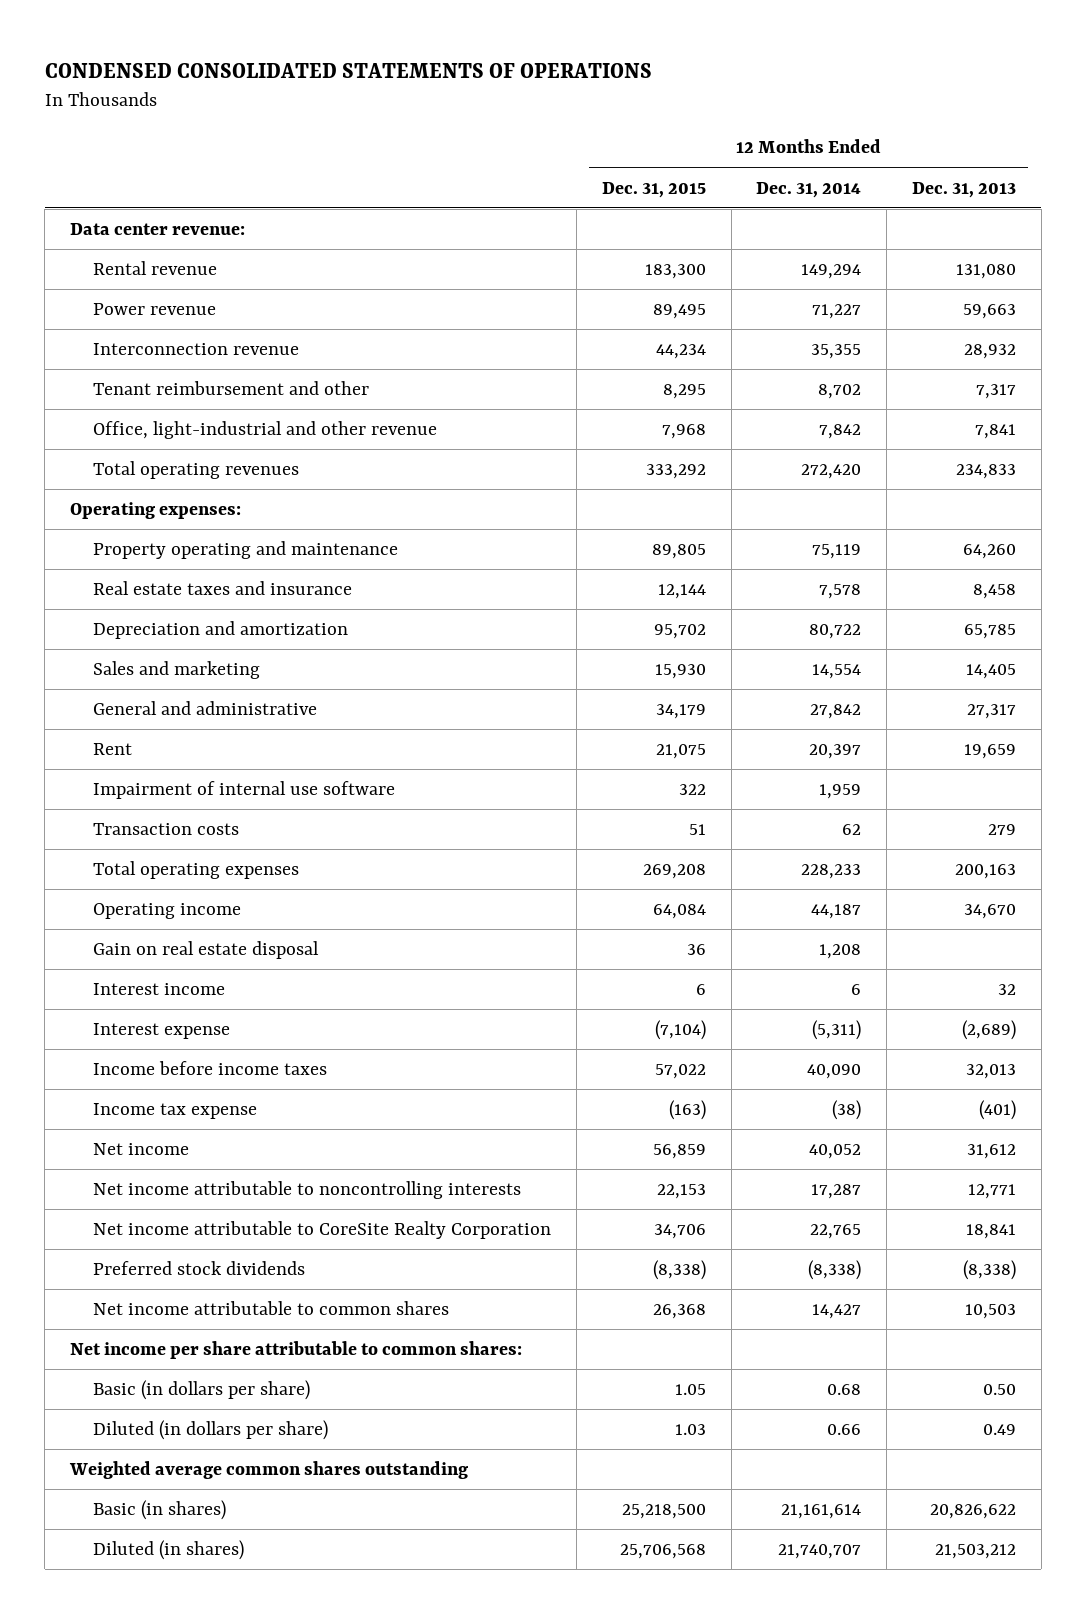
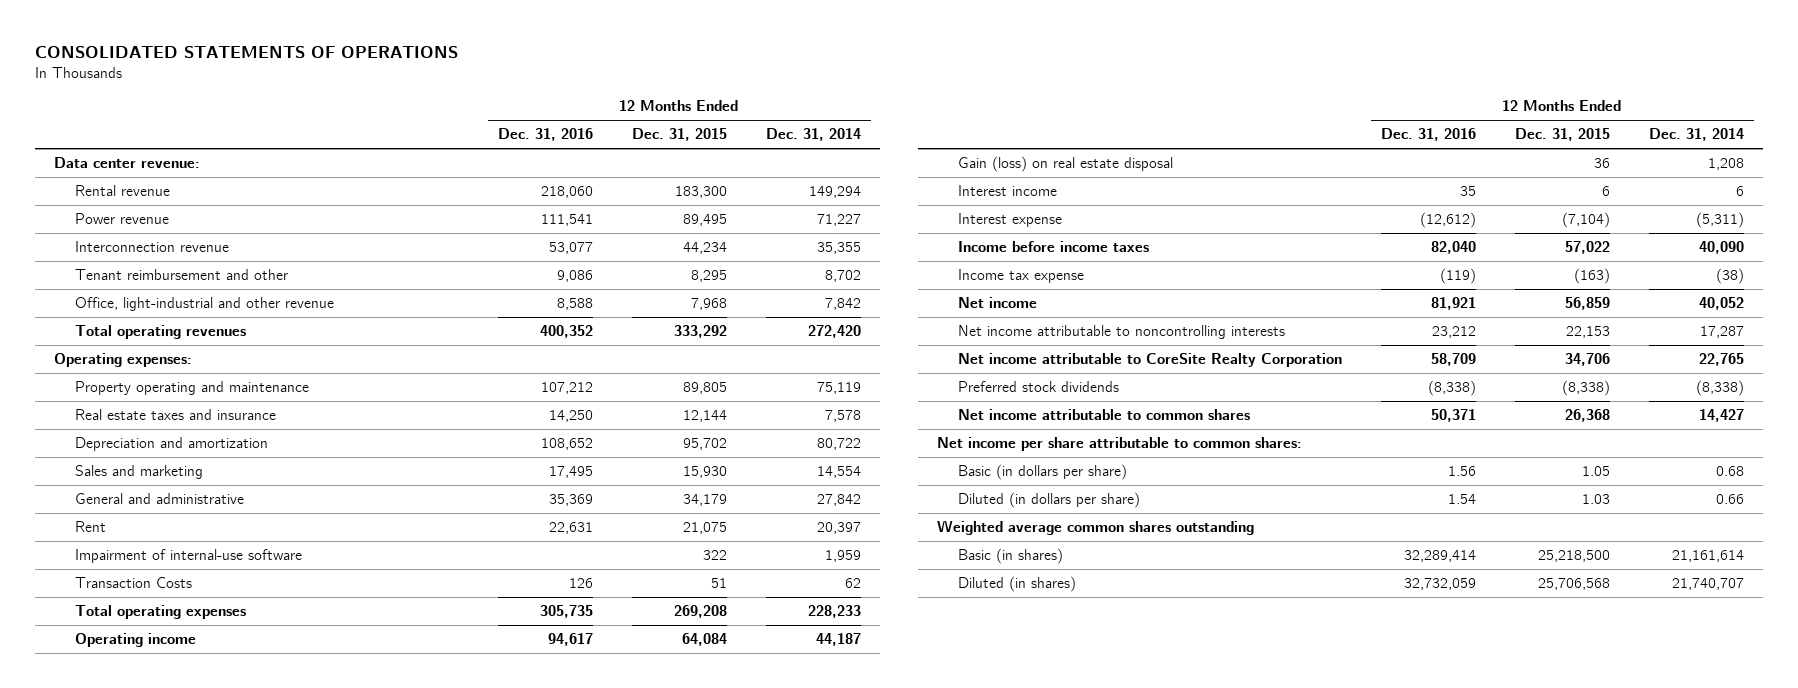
- CONDENSED CONSOLIDATED STATEMENTS OF OPERATIONS
+ CONSOLIDATED STATEMENTS OF OPERATIONS
- | 12 Months Ended Dec. 31, 2015 | 12 Months Ended Dec. 31, 2014 | 12 Months Ended Dec. 31, 2013
+ | 12 Months Ended Dec. 31, 2016 | 12 Months Ended Dec. 31, 2015 | 12 Months Ended Dec. 31, 2014
- Impairment of internal use software | 322 | 1,959 |
- Transaction costs | 51 | 62 | 279
+ Impairment of internal-use software | | 322 | 1,959
+ Transaction Costs | 126 | 51 | 62
- Gain on real estate disposal | 36 | 1,208 |
+ Gain (loss) on real estate disposal | | 36 | 1,208

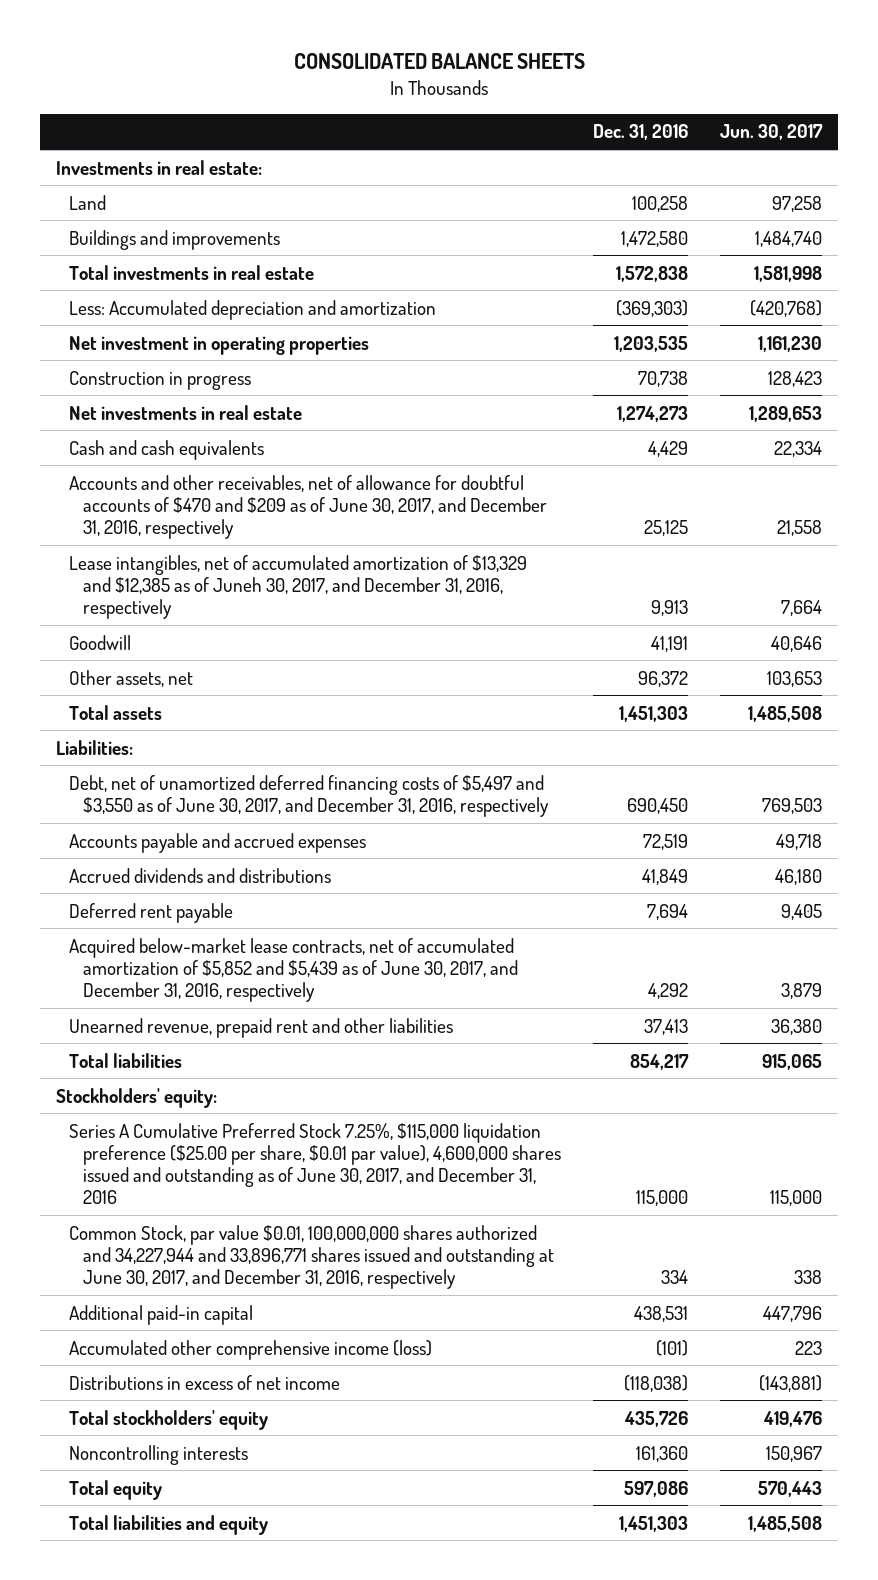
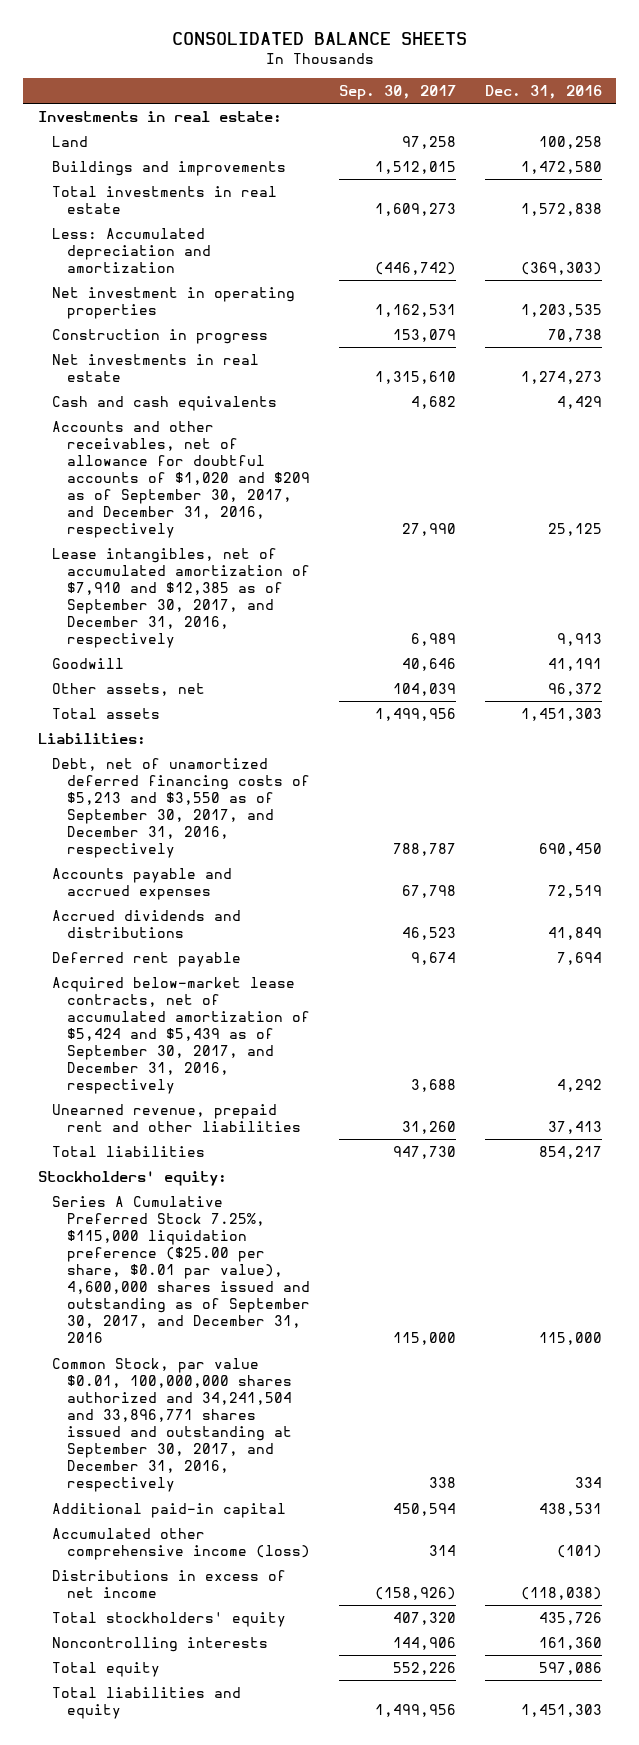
- | Dec. 31, 2016 | Jun. 30, 2017
+ | Sep. 30, 2017 | Dec. 31, 2016
- Accounts and other receivables, net of allowance for doubtful accounts of $470 and $209 as of June 30, 2017, and December 31, 2016, respectively | 25,125 | 21,558
- Lease intangibles, net of accumulated amortization of $13,329 and $12,385 as of Juneh 30, 2017, and December 31, 2016, respectively | 9,913 | 7,664
+ Accounts and other receivables, net of allowance for doubtful accounts of $1,020 and $209 as of September 30, 2017, and December 31, 2016, respectively | 27,990 | 25,125
+ Lease intangibles, net of accumulated amortization of $7,910 and $12,385 as of September 30, 2017, and December 31, 2016, respectively | 6,989 | 9,913
- Debt, net of unamortized deferred financing costs of $5,497 and $3,550 as of June 30, 2017, and December 31, 2016, respectively | 690,450 | 769,503
+ Debt, net of unamortized deferred financing costs of $5,213 and $3,550 as of September 30, 2017, and December 31, 2016, respectively | 788,787 | 690,450
- Acquired below-market lease contracts, net of accumulated amortization of $5,852 and $5,439 as of June 30, 2017, and December 31, 2016, respectively | 4,292 | 3,879
+ Acquired below-market lease contracts, net of accumulated amortization of $5,424 and $5,439 as of September 30, 2017, and December 31, 2016, respectively | 3,688 | 4,292
- Series A Cumulative Preferred Stock 7.25%, $115,000 liquidation preference ($25.00 per share, $0.01 par value), 4,600,000 shares issued and outstanding as of June 30, 2017, and December 31, 2016 | 115,000 | 115,000
- Common Stock, par value $0.01, 100,000,000 shares authorized and 34,227,944 and 33,896,771 shares issued and outstanding at June 30, 2017, and December 31, 2016, respectively | 334 | 338
+ Series A Cumulative Preferred Stock 7.25%, $115,000 liquidation preference ($25.00 per share, $0.01 par value), 4,600,000 shares issued and outstanding as of September 30, 2017, and December 31, 2016 | 115,000 | 115,000
+ Common Stock, par value $0.01, 100,000,000 shares authorized and 34,241,504 and 33,896,771 shares issued and outstanding at September 30, 2017, and December 31, 2016, respectively | 338 | 334

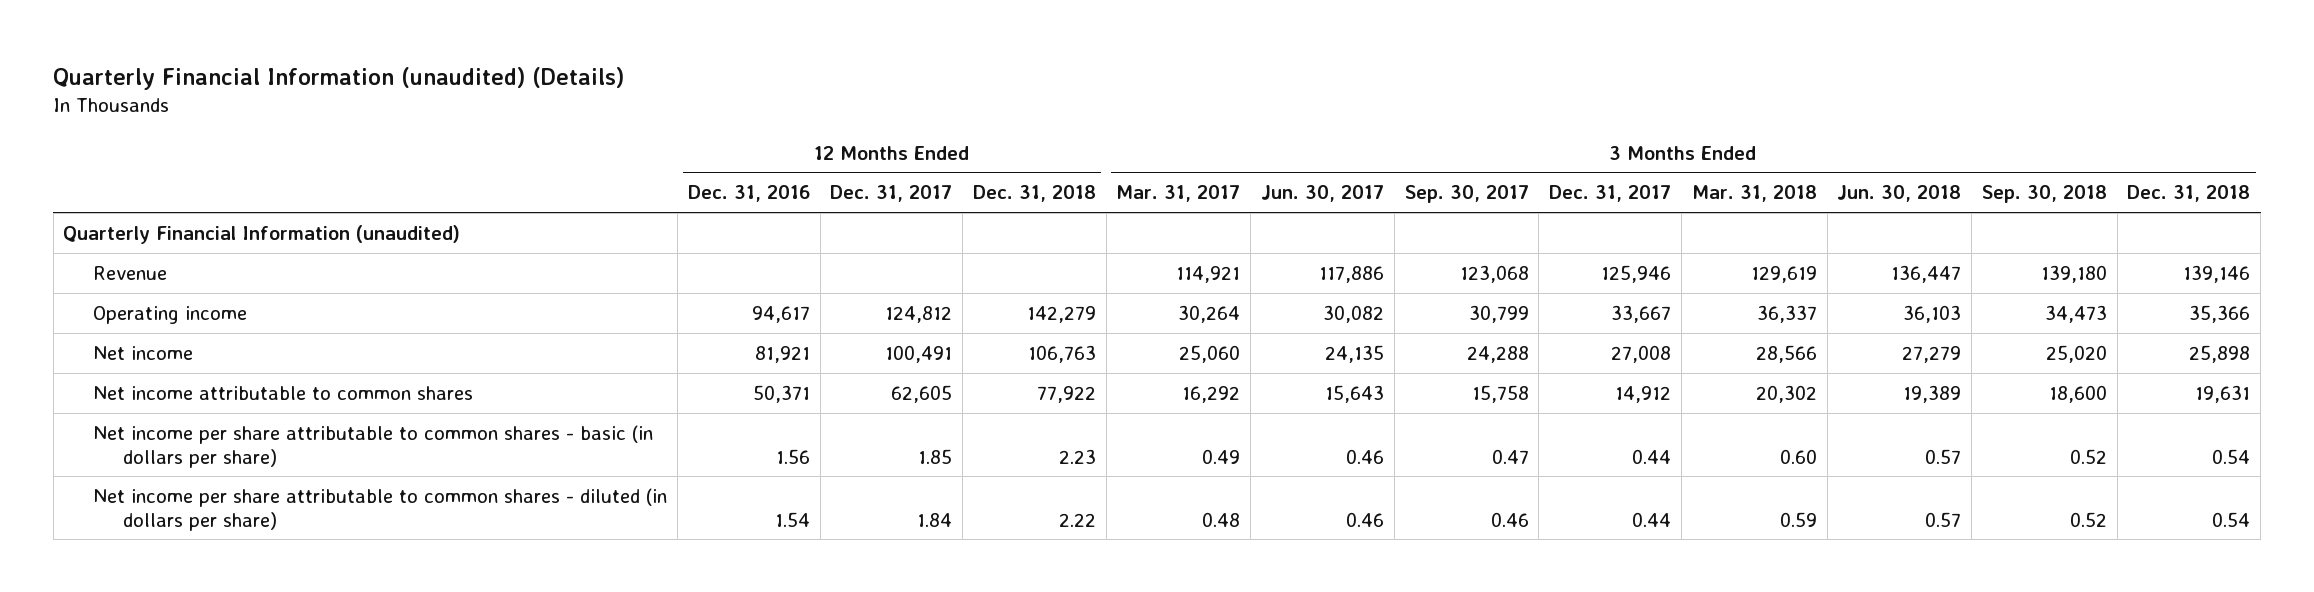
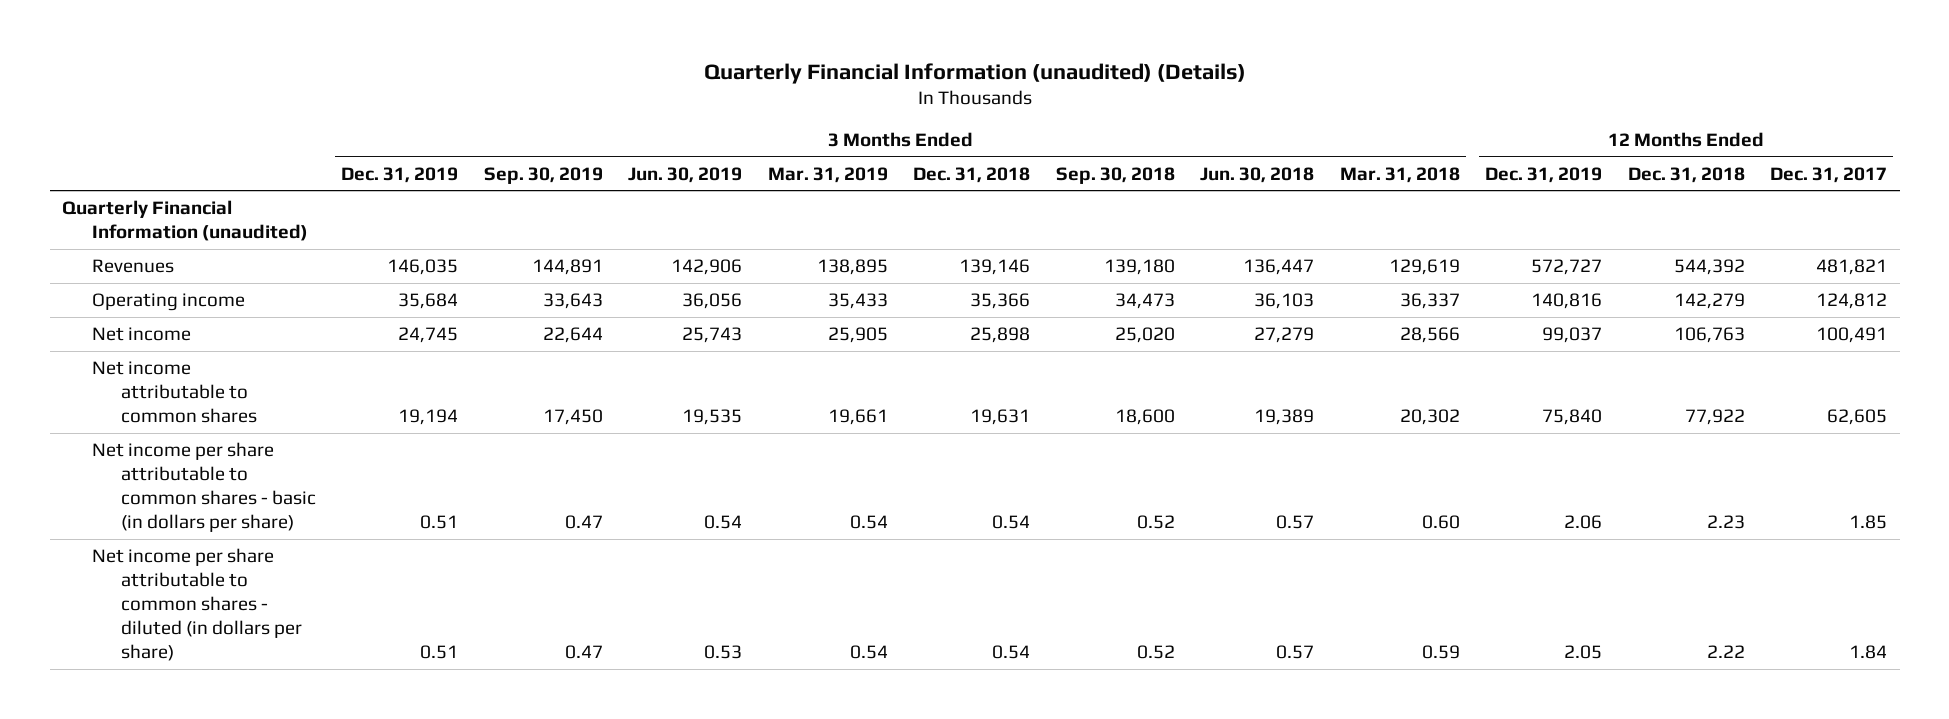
- | 12 Months Ended Dec. 31, 2016 | 12 Months Ended Dec. 31, 2017 | 12 Months Ended Dec. 31, 2018 | 3 Months Ended Mar. 31, 2017 | 3 Months Ended Jun. 30, 2017 | 3 Months Ended Sep. 30, 2017 | 3 Months Ended Dec. 31, 2017 | 3 Months Ended Mar. 31, 2018 | 3 Months Ended Jun. 30, 2018 | 3 Months Ended Sep. 30, 2018 | 3 Months Ended Dec. 31, 2018
+ | 3 Months Ended Dec. 31, 2019 | 3 Months Ended Sep. 30, 2019 | 3 Months Ended Jun. 30, 2019 | 3 Months Ended Mar. 31, 2019 | 3 Months Ended Dec. 31, 2018 | 3 Months Ended Sep. 30, 2018 | 3 Months Ended Jun. 30, 2018 | 3 Months Ended Mar. 31, 2018 | 12 Months Ended Dec. 31, 2019 | 12 Months Ended Dec. 31, 2018 | 12 Months Ended Dec. 31, 2017
- Revenue | | | | 114,921 | 117,886 | 123,068 | 125,946 | 129,619 | 136,447 | 139,180 | 139,146
+ Revenues | 146,035 | 144,891 | 142,906 | 138,895 | 139,146 | 139,180 | 136,447 | 129,619 | 572,727 | 544,392 | 481,821

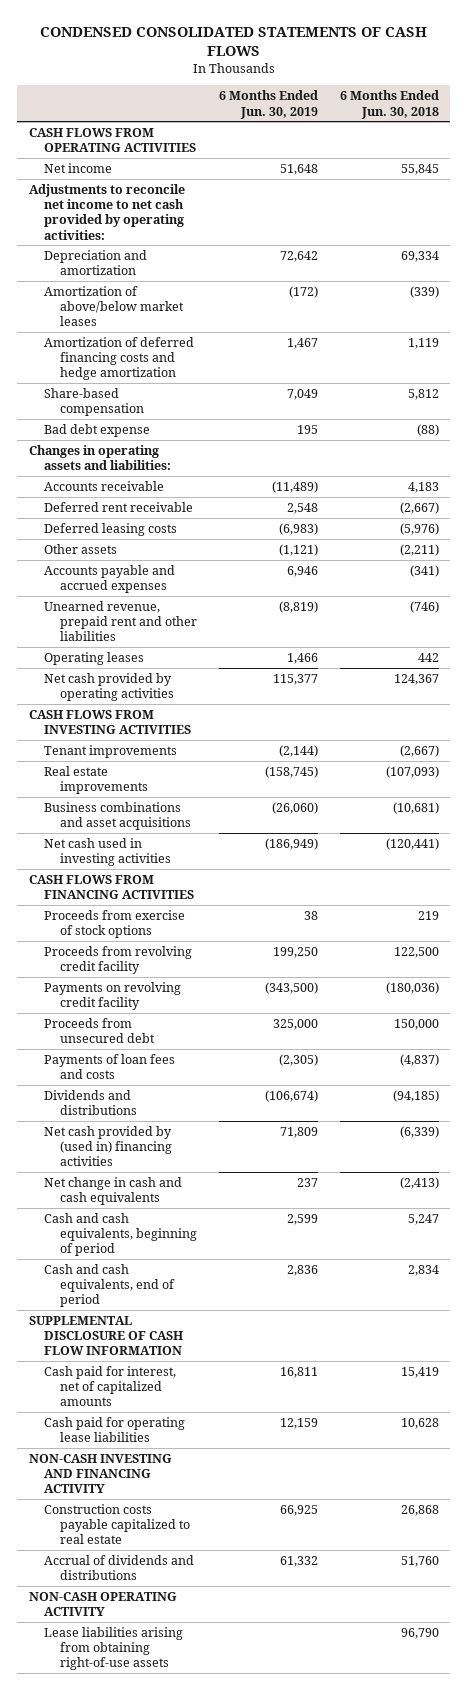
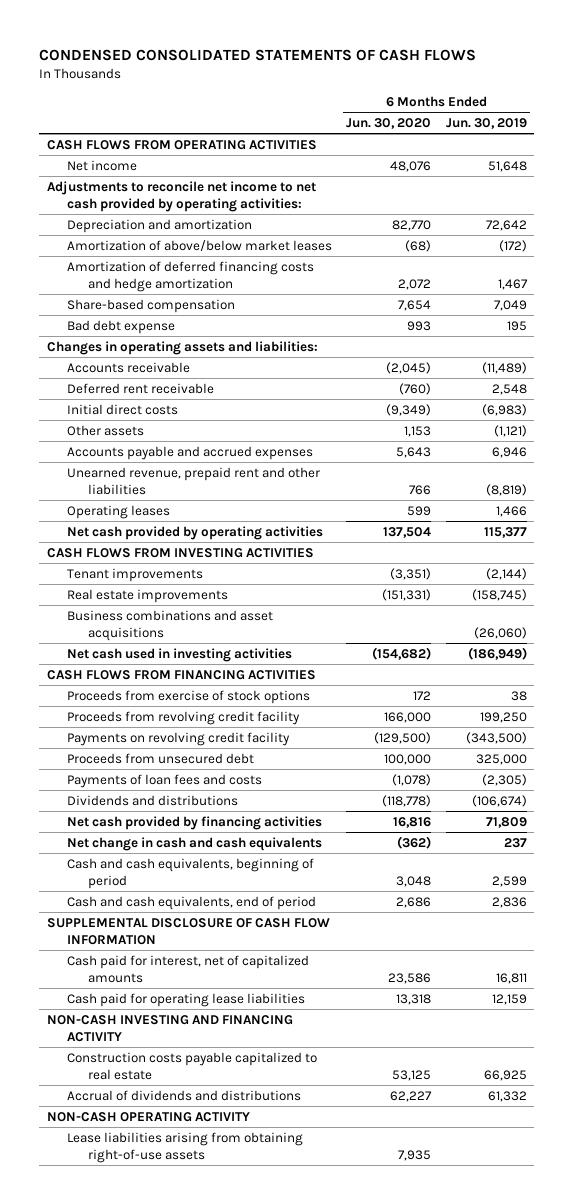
- | 6 Months Ended Jun. 30, 2019 | 6 Months Ended Jun. 30, 2018
+ | 6 Months Ended Jun. 30, 2020 | 6 Months Ended Jun. 30, 2019
- Deferred leasing costs | (6,983) | (5,976)
+ Initial direct costs | (9,349) | (6,983)
- Net cash provided by (used in) financing activities | 71,809 | (6,339)
+ Net cash provided by financing activities | 16,816 | 71,809

